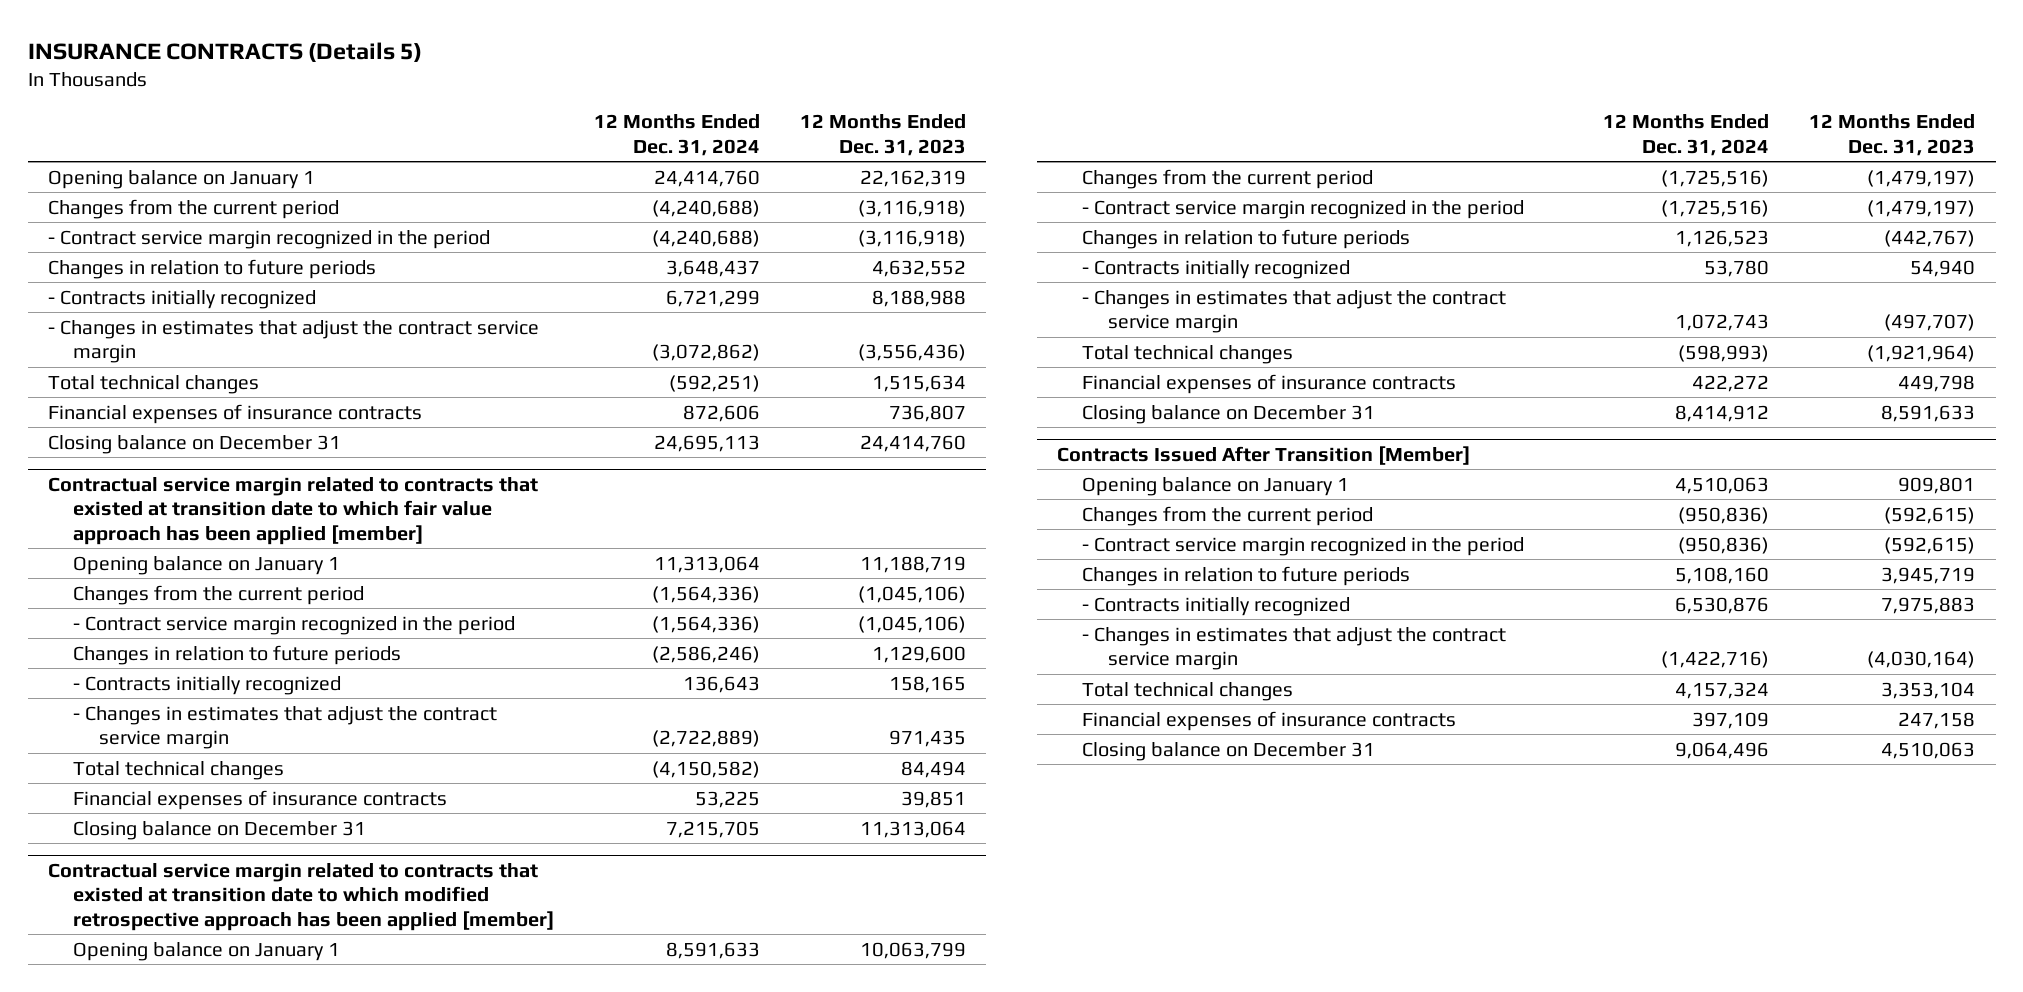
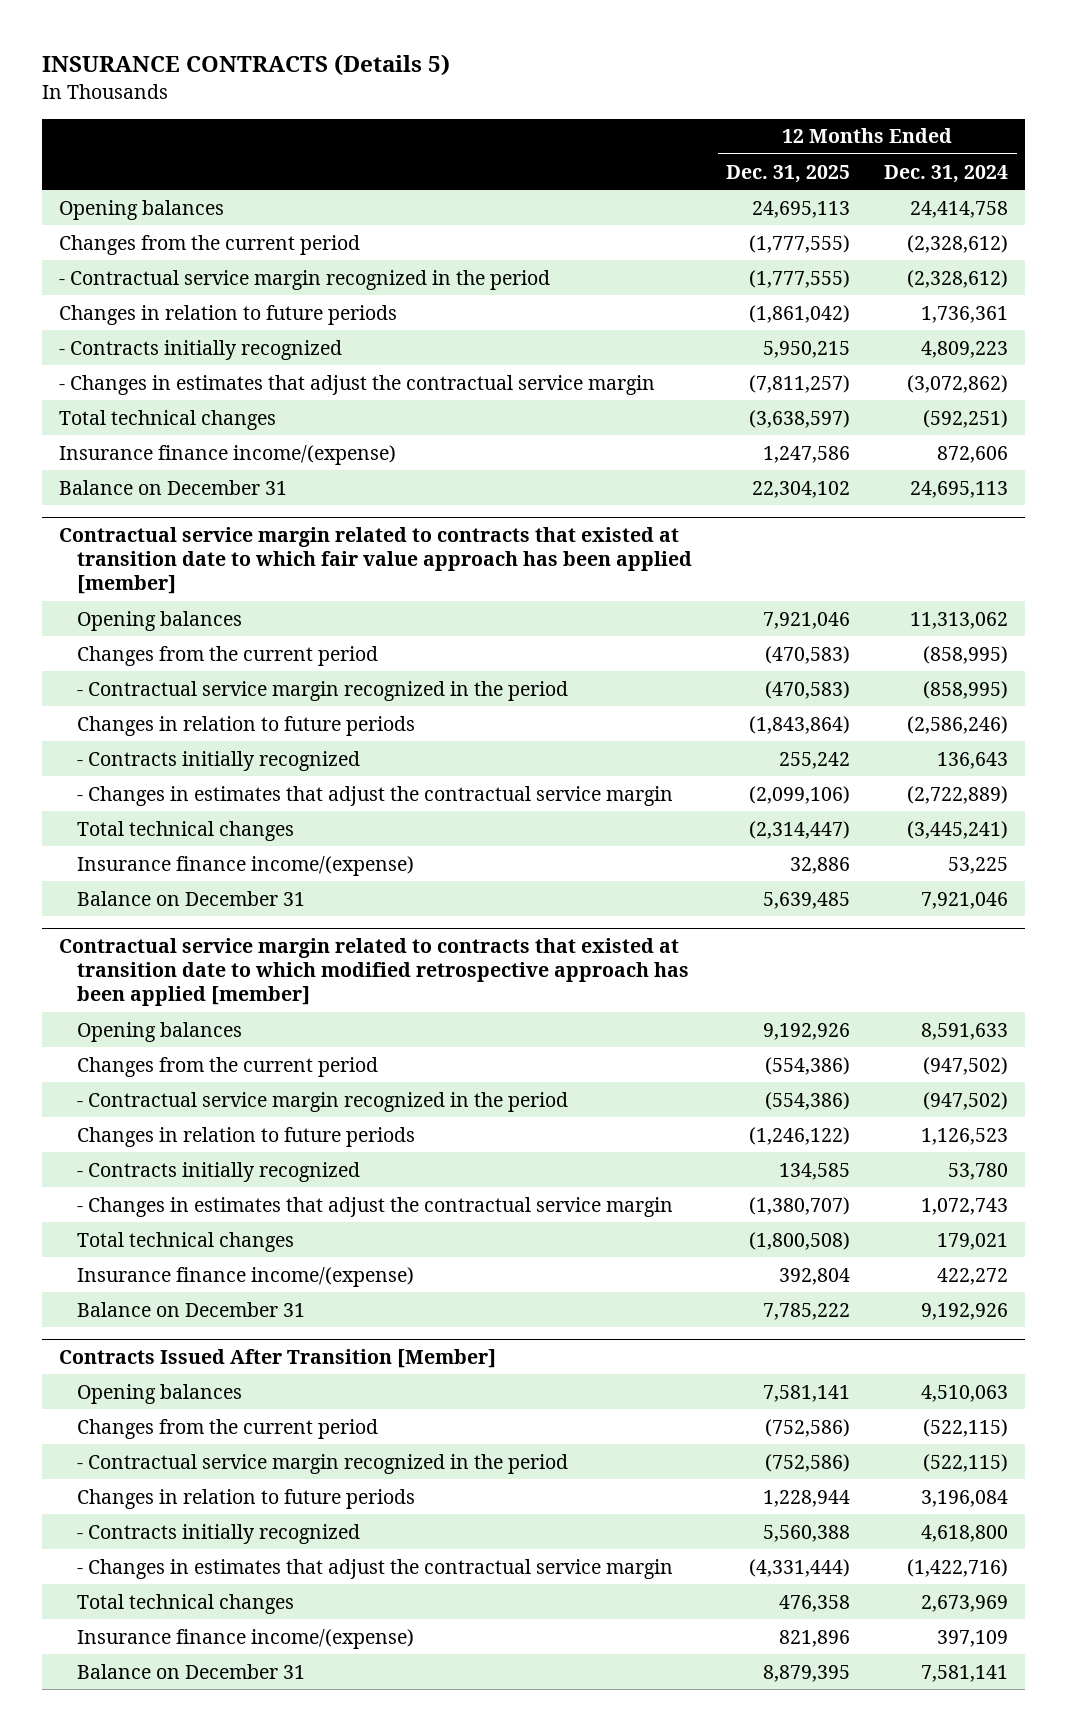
- | 12 Months Ended Dec. 31, 2024 | 12 Months Ended Dec. 31, 2023
+ | 12 Months Ended Dec. 31, 2025 | 12 Months Ended Dec. 31, 2024
- Opening balance on January 1 | 24,414,760 | 22,162,319
- Changes from the current period | (4,240,688) | (3,116,918)
- - Contract service margin recognized in the period | (4,240,688) | (3,116,918)
- Changes in relation to future periods | 3,648,437 | 4,632,552
- - Contracts initially recognized | 6,721,299 | 8,188,988
- - Changes in estimates that adjust the contract service margin | (3,072,862) | (3,556,436)
+ Opening balances | 24,695,113 | 24,414,758
+ Changes from the current period | (1,777,555) | (2,328,612)
+ - Contractual service margin recognized in the period | (1,777,555) | (2,328,612)
+ Changes in relation to future periods | (1,861,042) | 1,736,361
+ - Contracts initially recognized | 5,950,215 | 4,809,223
+ - Changes in estimates that adjust the contractual service margin | (7,811,257) | (3,072,862)
- Financial expenses of insurance contracts | 872,606 | 736,807
- Closing balance on December 31 | 24,695,113 | 24,414,760
+ Insurance finance income/(expense) | 1,247,586 | 872,606
+ Balance on December 31 | 22,304,102 | 24,695,113
@ Contractual service margin related to contracts that existed at transition date to which fair value approach has been applied [member]
- Opening balance on January 1 | 11,313,064 | 11,188,719
- Changes from the current period | (1,564,336) | (1,045,106)
- - Contract service margin recognized in the period | (1,564,336) | (1,045,106)
+ Opening balances | 7,921,046 | 11,313,062
+ Changes from the current period | (470,583) | (858,995)
+ - Contractual service margin recognized in the period | (470,583) | (858,995)
- - Changes in estimates that adjust the contract service margin | (2,722,889) | 971,435
- Total technical changes | (4,150,582) | 84,494
- Financial expenses of insurance contracts | 53,225 | 39,851
- Closing balance on December 31 | 7,215,705 | 11,313,064
+ - Changes in estimates that adjust the contractual service margin | (2,099,106) | (2,722,889)
+ Total technical changes | (2,314,447) | (3,445,241)
+ Insurance finance income/(expense) | 32,886 | 53,225
+ Balance on December 31 | 5,639,485 | 7,921,046
@ Contractual service margin related to contracts that existed at transition date to which modified retrospective approach has been applied [member]
- Opening balance on January 1 | 8,591,633 | 10,063,799
- Changes from the current period | (1,725,516) | (1,479,197)
- - Contract service margin recognized in the period | (1,725,516) | (1,479,197)
+ Opening balances | 9,192,926 | 8,591,633
+ Changes from the current period | (554,386) | (947,502)
+ - Contractual service margin recognized in the period | (554,386) | (947,502)
- - Changes in estimates that adjust the contract service margin | 1,072,743 | (497,707)
- Total technical changes | (598,993) | (1,921,964)
- Financial expenses of insurance contracts | 422,272 | 449,798
- Closing balance on December 31 | 8,414,912 | 8,591,633
+ - Changes in estimates that adjust the contractual service margin | (1,380,707) | 1,072,743
+ Total technical changes | (1,800,508) | 179,021
+ Insurance finance income/(expense) | 392,804 | 422,272
+ Balance on December 31 | 7,785,222 | 9,192,926
@ Contracts Issued After Transition [Member]
- Opening balance on January 1 | 4,510,063 | 909,801
- Changes from the current period | (950,836) | (592,615)
- - Contract service margin recognized in the period | (950,836) | (592,615)
- Changes in relation to future periods | 5,108,160 | 3,945,719
- - Contracts initially recognized | 6,530,876 | 7,975,883
- - Changes in estimates that adjust the contract service margin | (1,422,716) | (4,030,164)
- Total technical changes | 4,157,324 | 3,353,104
- Financial expenses of insurance contracts | 397,109 | 247,158
- Closing balance on December 31 | 9,064,496 | 4,510,063
+ Opening balances | 7,581,141 | 4,510,063
+ Changes from the current period | (752,586) | (522,115)
+ - Contractual service margin recognized in the period | (752,586) | (522,115)
+ Changes in relation to future periods | 1,228,944 | 3,196,084
+ - Contracts initially recognized | 5,560,388 | 4,618,800
+ - Changes in estimates that adjust the contractual service margin | (4,331,444) | (1,422,716)
+ Total technical changes | 476,358 | 2,673,969
+ Insurance finance income/(expense) | 821,896 | 397,109
+ Balance on December 31 | 8,879,395 | 7,581,141

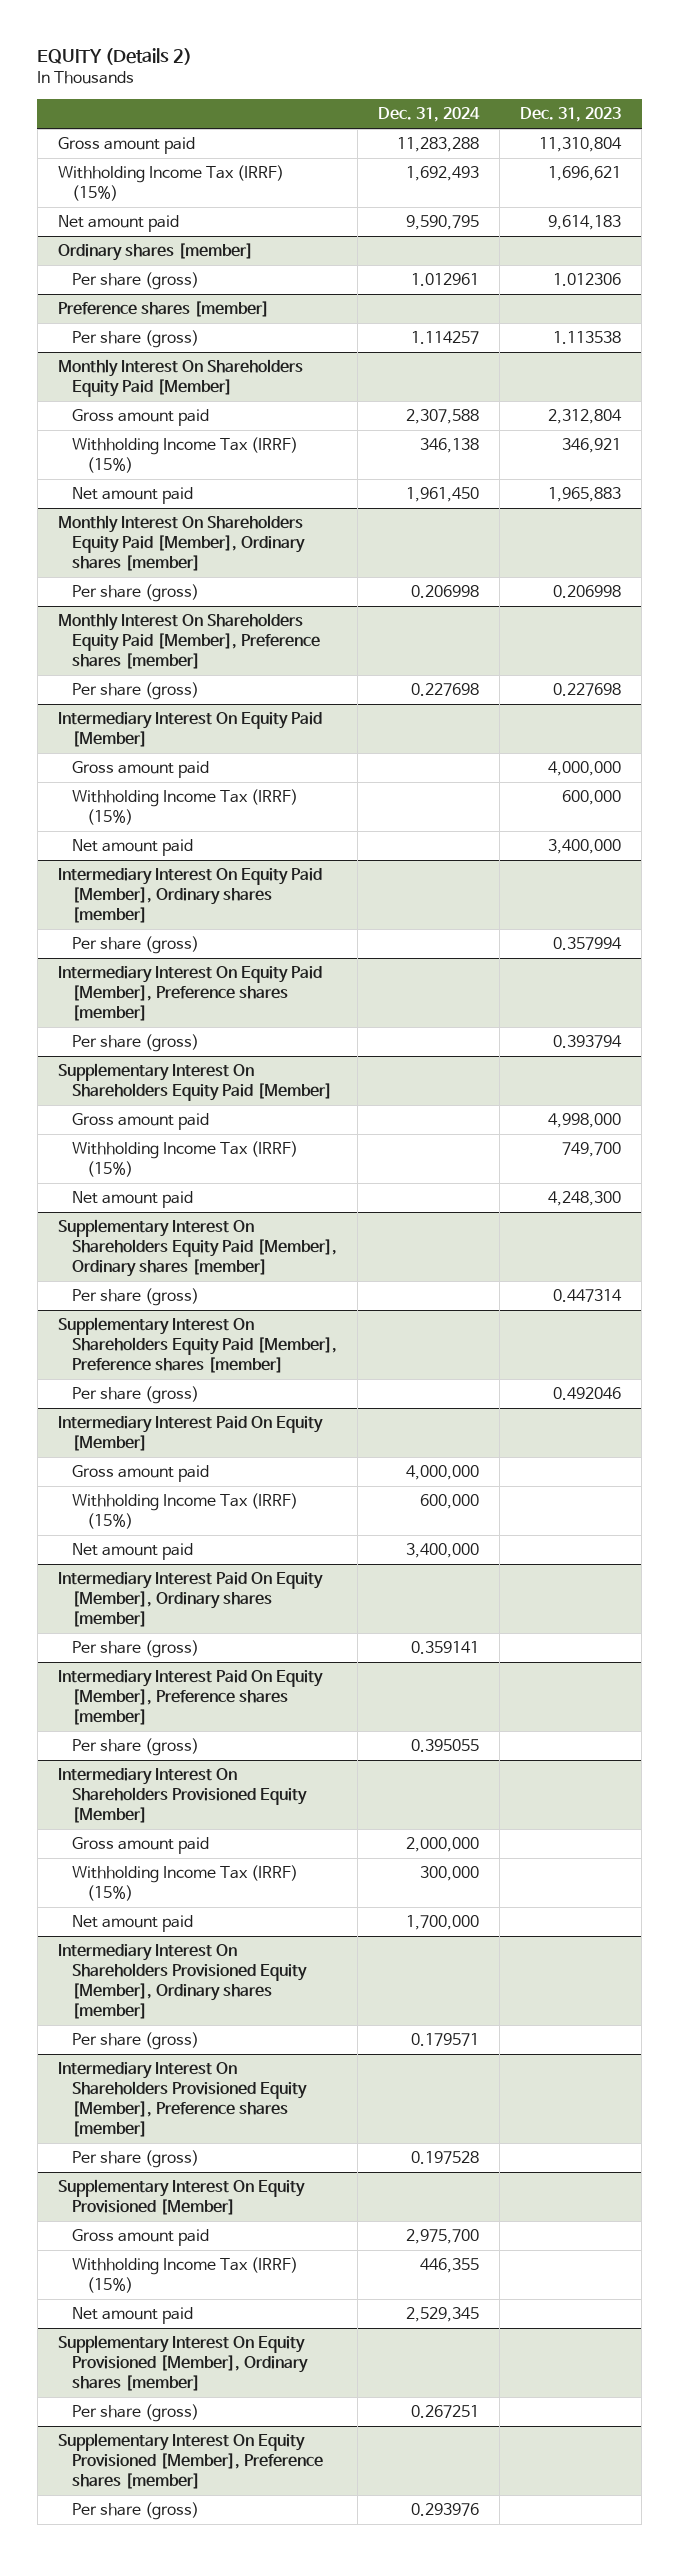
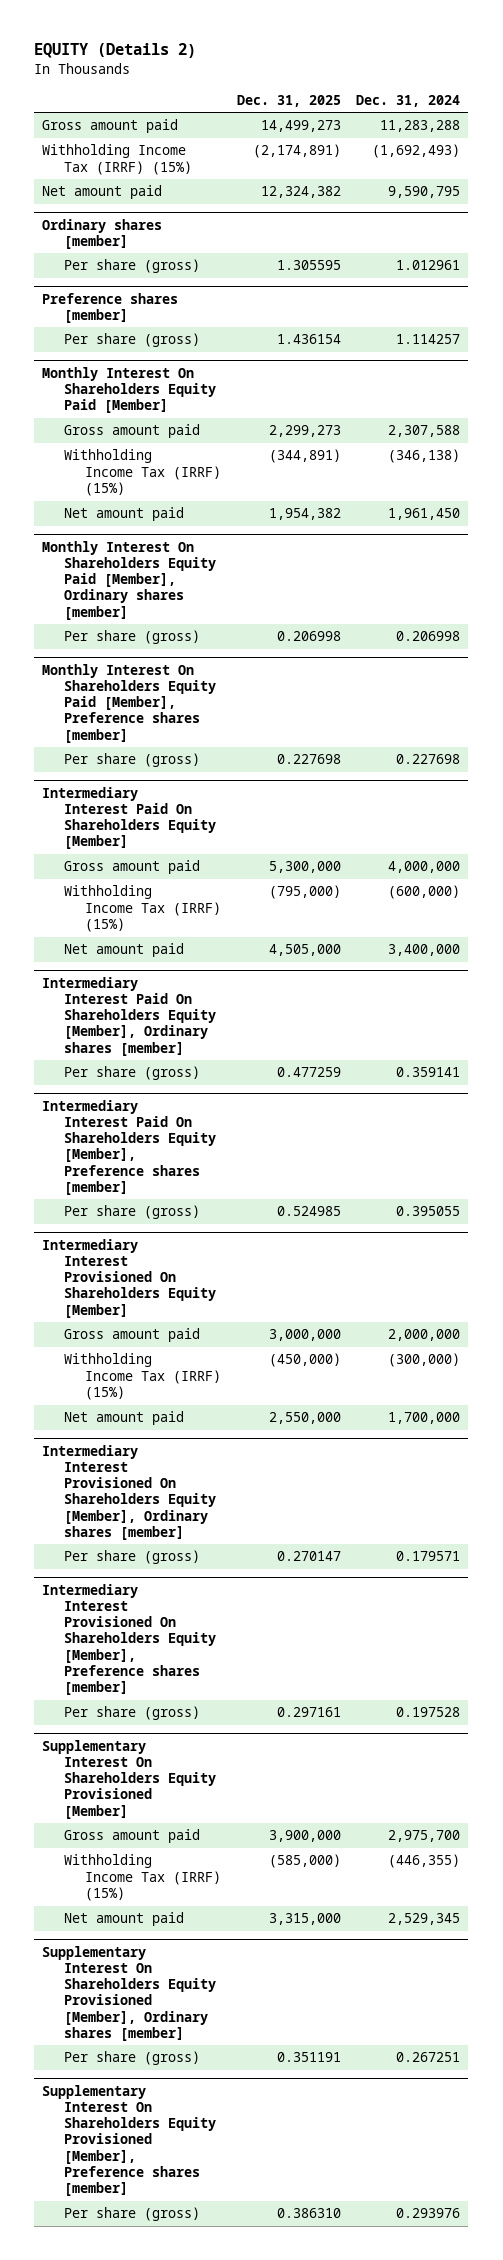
- | Dec. 31, 2024 | Dec. 31, 2023
+ | Dec. 31, 2025 | Dec. 31, 2024
- Withholding Income Tax (IRRF) (15%) | 1,692,493 | 1,696,621
+ Withholding Income Tax (IRRF) (15%) | (2,174,891) | (1,692,493)
@ Monthly Interest On Shareholders Equity Paid [Member]
- Withholding Income Tax (IRRF) (15%) | 346,138 | 346,921
+ Withholding Income Tax (IRRF) (15%) | (344,891) | (346,138)
- Intermediary Interest On Equity Paid [Member]
- Gross amount paid | | 4,000,000
- Withholding Income Tax (IRRF) (15%) | | 600,000
- Net amount paid | | 3,400,000
- Intermediary Interest On Equity Paid [Member], Ordinary shares [member]
- Per share (gross) | | 0.357994
- Intermediary Interest On Equity Paid [Member], Preference shares [member]
- Per share (gross) | | 0.393794
- Supplementary Interest On Shareholders Equity Paid [Member]
- Gross amount paid | | 4,998,000
- Withholding Income Tax (IRRF) (15%) | | 749,700
- Net amount paid | | 4,248,300
- Supplementary Interest On Shareholders Equity Paid [Member], Ordinary shares [member]
- Per share (gross) | | 0.447314
- Supplementary Interest On Shareholders Equity Paid [Member], Preference shares [member]
- Per share (gross) | | 0.492046
- Intermediary Interest Paid On Equity [Member]
+ Intermediary Interest Paid On Shareholders Equity [Member]
- Withholding Income Tax (IRRF) (15%) | 600,000 |
+ Withholding Income Tax (IRRF) (15%) | (795,000) | (600,000)
- Intermediary Interest Paid On Equity [Member], Ordinary shares [member]
+ Intermediary Interest Paid On Shareholders Equity [Member], Ordinary shares [member]
- Intermediary Interest Paid On Equity [Member], Preference shares [member]
+ Intermediary Interest Paid On Shareholders Equity [Member], Preference shares [member]
- Intermediary Interest On Shareholders Provisioned Equity [Member]
+ Intermediary Interest Provisioned On Shareholders Equity [Member]
- Withholding Income Tax (IRRF) (15%) | 300,000 |
+ Withholding Income Tax (IRRF) (15%) | (450,000) | (300,000)
- Intermediary Interest On Shareholders Provisioned Equity [Member], Ordinary shares [member]
+ Intermediary Interest Provisioned On Shareholders Equity [Member], Ordinary shares [member]
- Intermediary Interest On Shareholders Provisioned Equity [Member], Preference shares [member]
+ Intermediary Interest Provisioned On Shareholders Equity [Member], Preference shares [member]
- Supplementary Interest On Equity Provisioned [Member]
+ Supplementary Interest On Shareholders Equity Provisioned [Member]
- Withholding Income Tax (IRRF) (15%) | 446,355 |
+ Withholding Income Tax (IRRF) (15%) | (585,000) | (446,355)
- Supplementary Interest On Equity Provisioned [Member], Ordinary shares [member]
+ Supplementary Interest On Shareholders Equity Provisioned [Member], Ordinary shares [member]
- Supplementary Interest On Equity Provisioned [Member], Preference shares [member]
+ Supplementary Interest On Shareholders Equity Provisioned [Member], Preference shares [member]

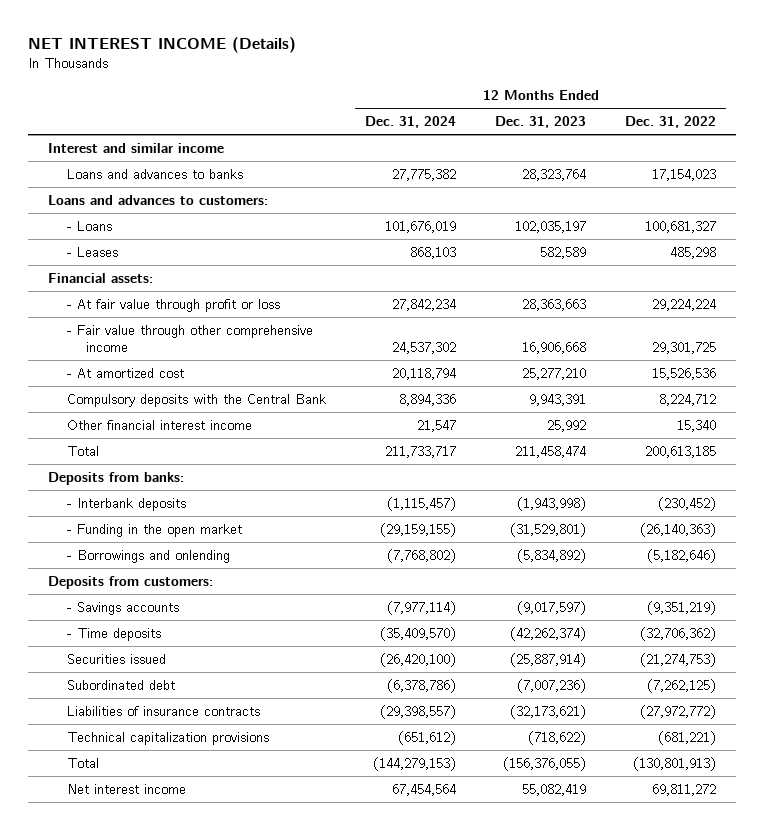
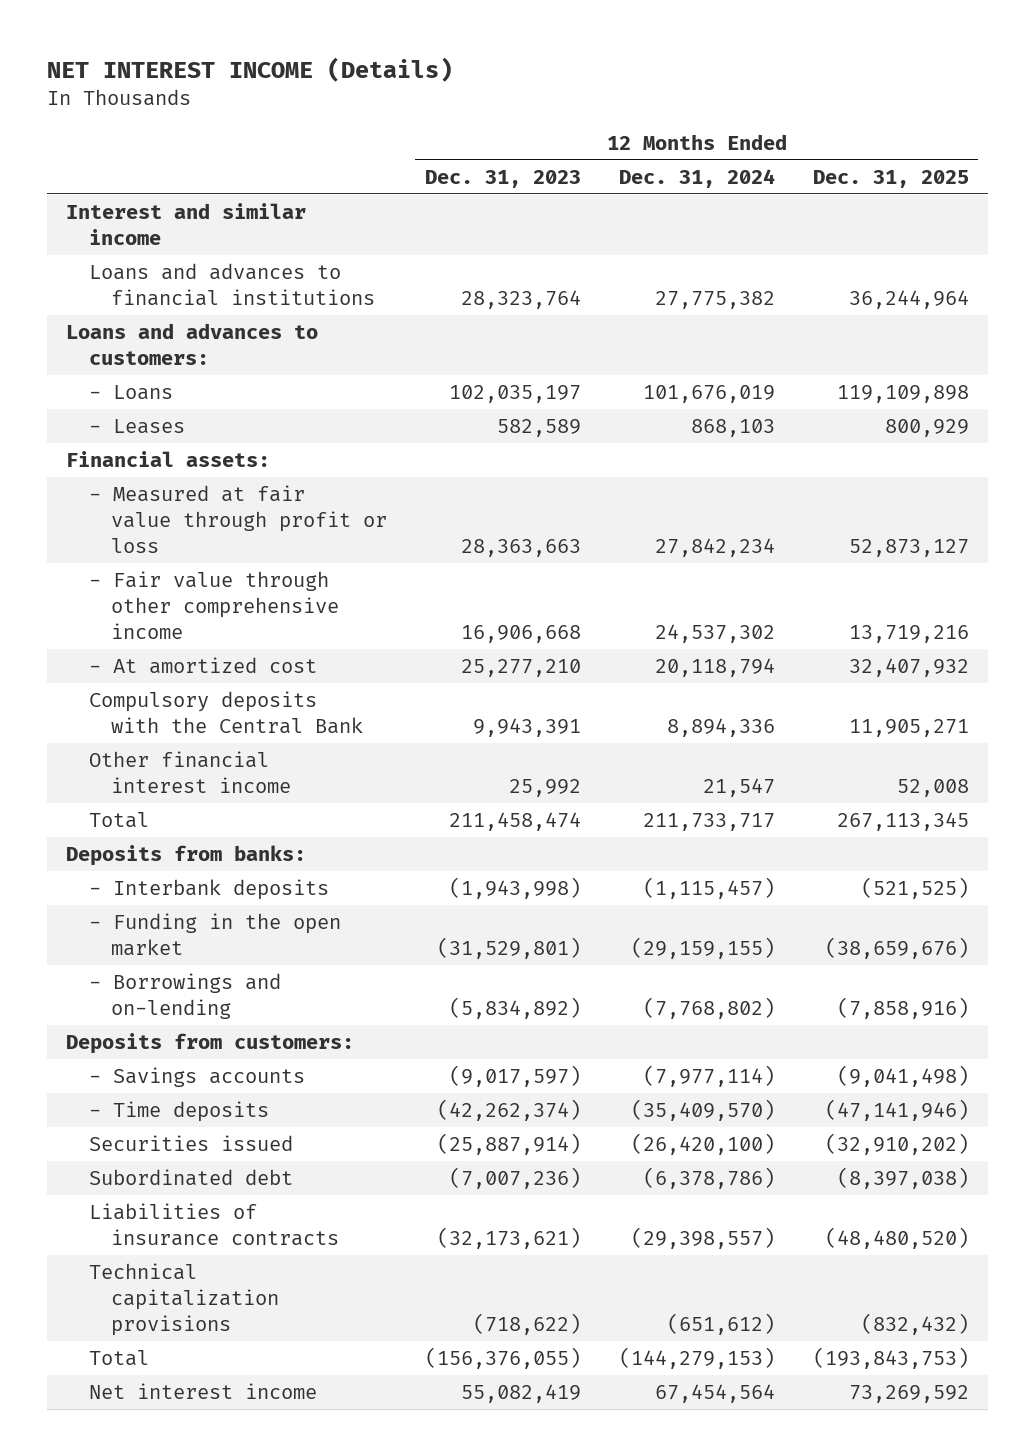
- | 12 Months Ended Dec. 31, 2024 | 12 Months Ended Dec. 31, 2023 | 12 Months Ended Dec. 31, 2022
+ | 12 Months Ended Dec. 31, 2023 | 12 Months Ended Dec. 31, 2024 | 12 Months Ended Dec. 31, 2025
- Loans and advances to banks | 27,775,382 | 28,323,764 | 17,154,023
+ Loans and advances to financial institutions | 28,323,764 | 27,775,382 | 36,244,964
- - At fair value through profit or loss | 27,842,234 | 28,363,663 | 29,224,224
+ - Measured at fair value through profit or loss | 28,363,663 | 27,842,234 | 52,873,127
- - Borrowings and onlending | (7,768,802) | (5,834,892) | (5,182,646)
+ - Borrowings and on-lending | (5,834,892) | (7,768,802) | (7,858,916)

